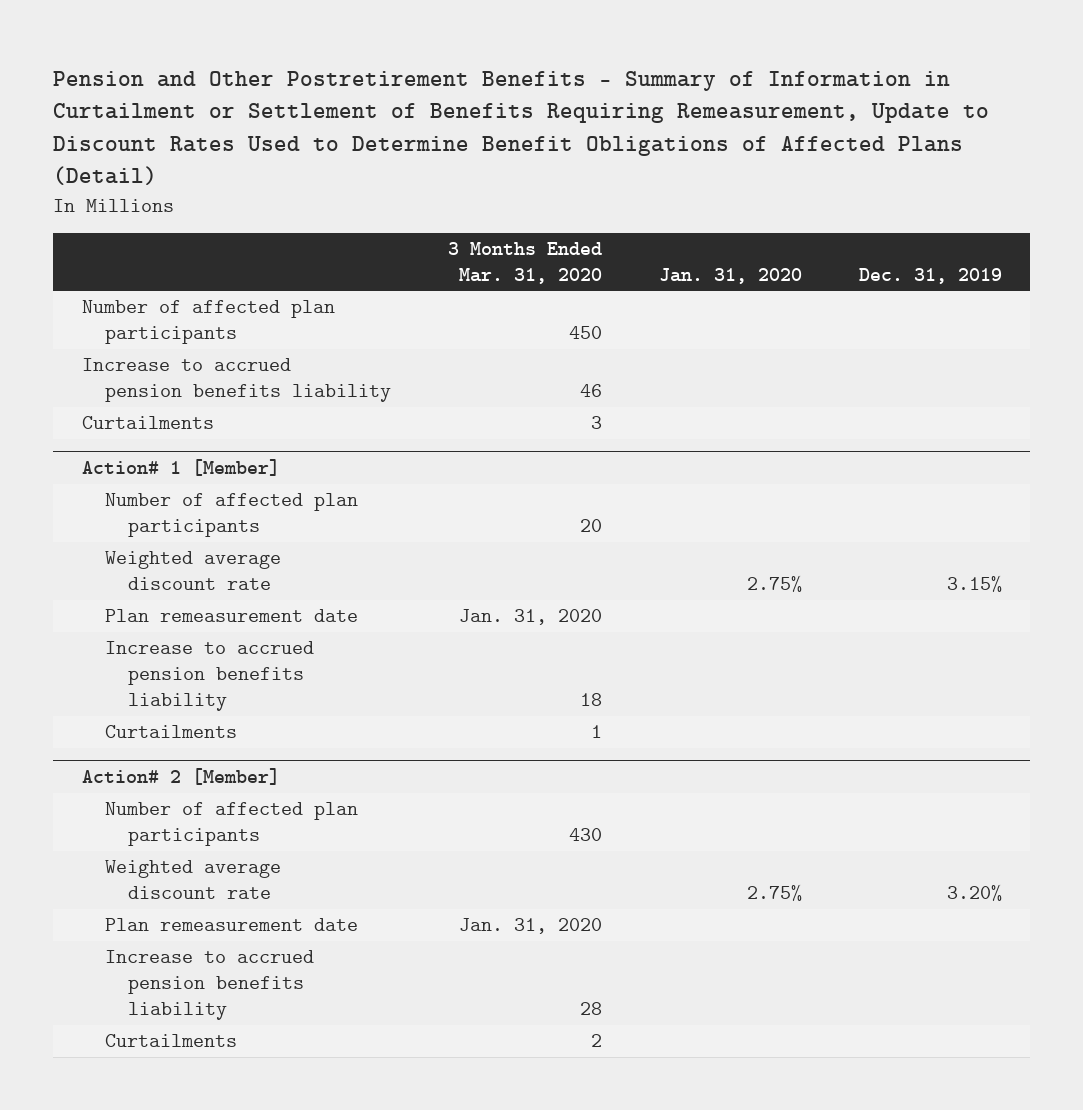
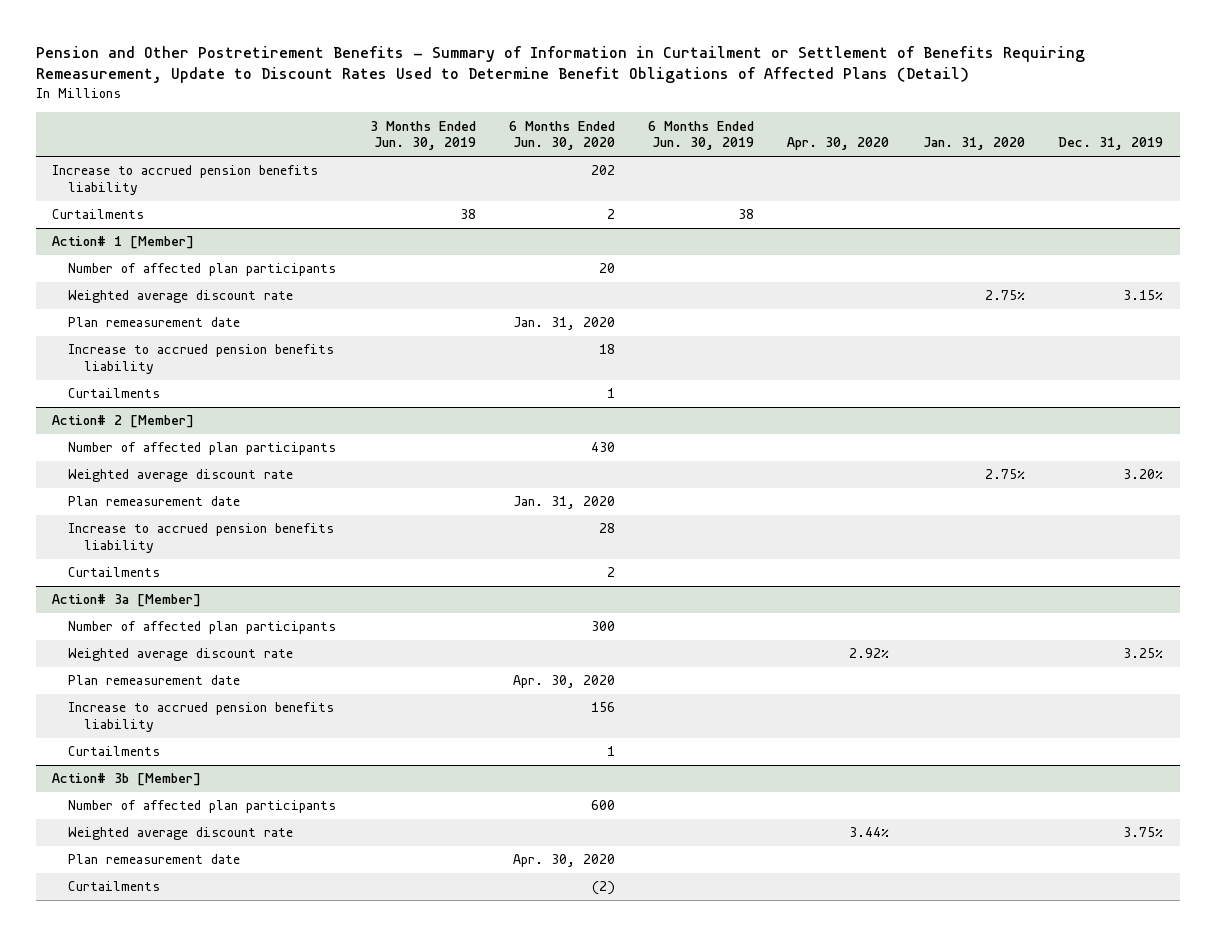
- | 3 Months Ended Mar. 31, 2020 | Jan. 31, 2020 | Dec. 31, 2019
+ | 3 Months Ended Jun. 30, 2019 | 6 Months Ended Jun. 30, 2020 | 6 Months Ended Jun. 30, 2019 | Apr. 30, 2020 | Jan. 31, 2020 | Dec. 31, 2019
- Number of affected plan participants | 450 | |
+ Action# 3a [Member]
+ Number of affected plan participants | | 300 | | | |
+ Weighted average discount rate | | | | 2.92% | | 3.25%
+ Plan remeasurement date | | Apr. 30, 2020 | | | |
+ Increase to accrued pension benefits liability | | 156 | | | |
+ Curtailments | | 1 | | | |
+ Action# 3b [Member]
+ Number of affected plan participants | | 600 | | | |
+ Weighted average discount rate | | | | 3.44% | | 3.75%
+ Plan remeasurement date | | Apr. 30, 2020 | | | |
+ Curtailments | | (2) | | | |

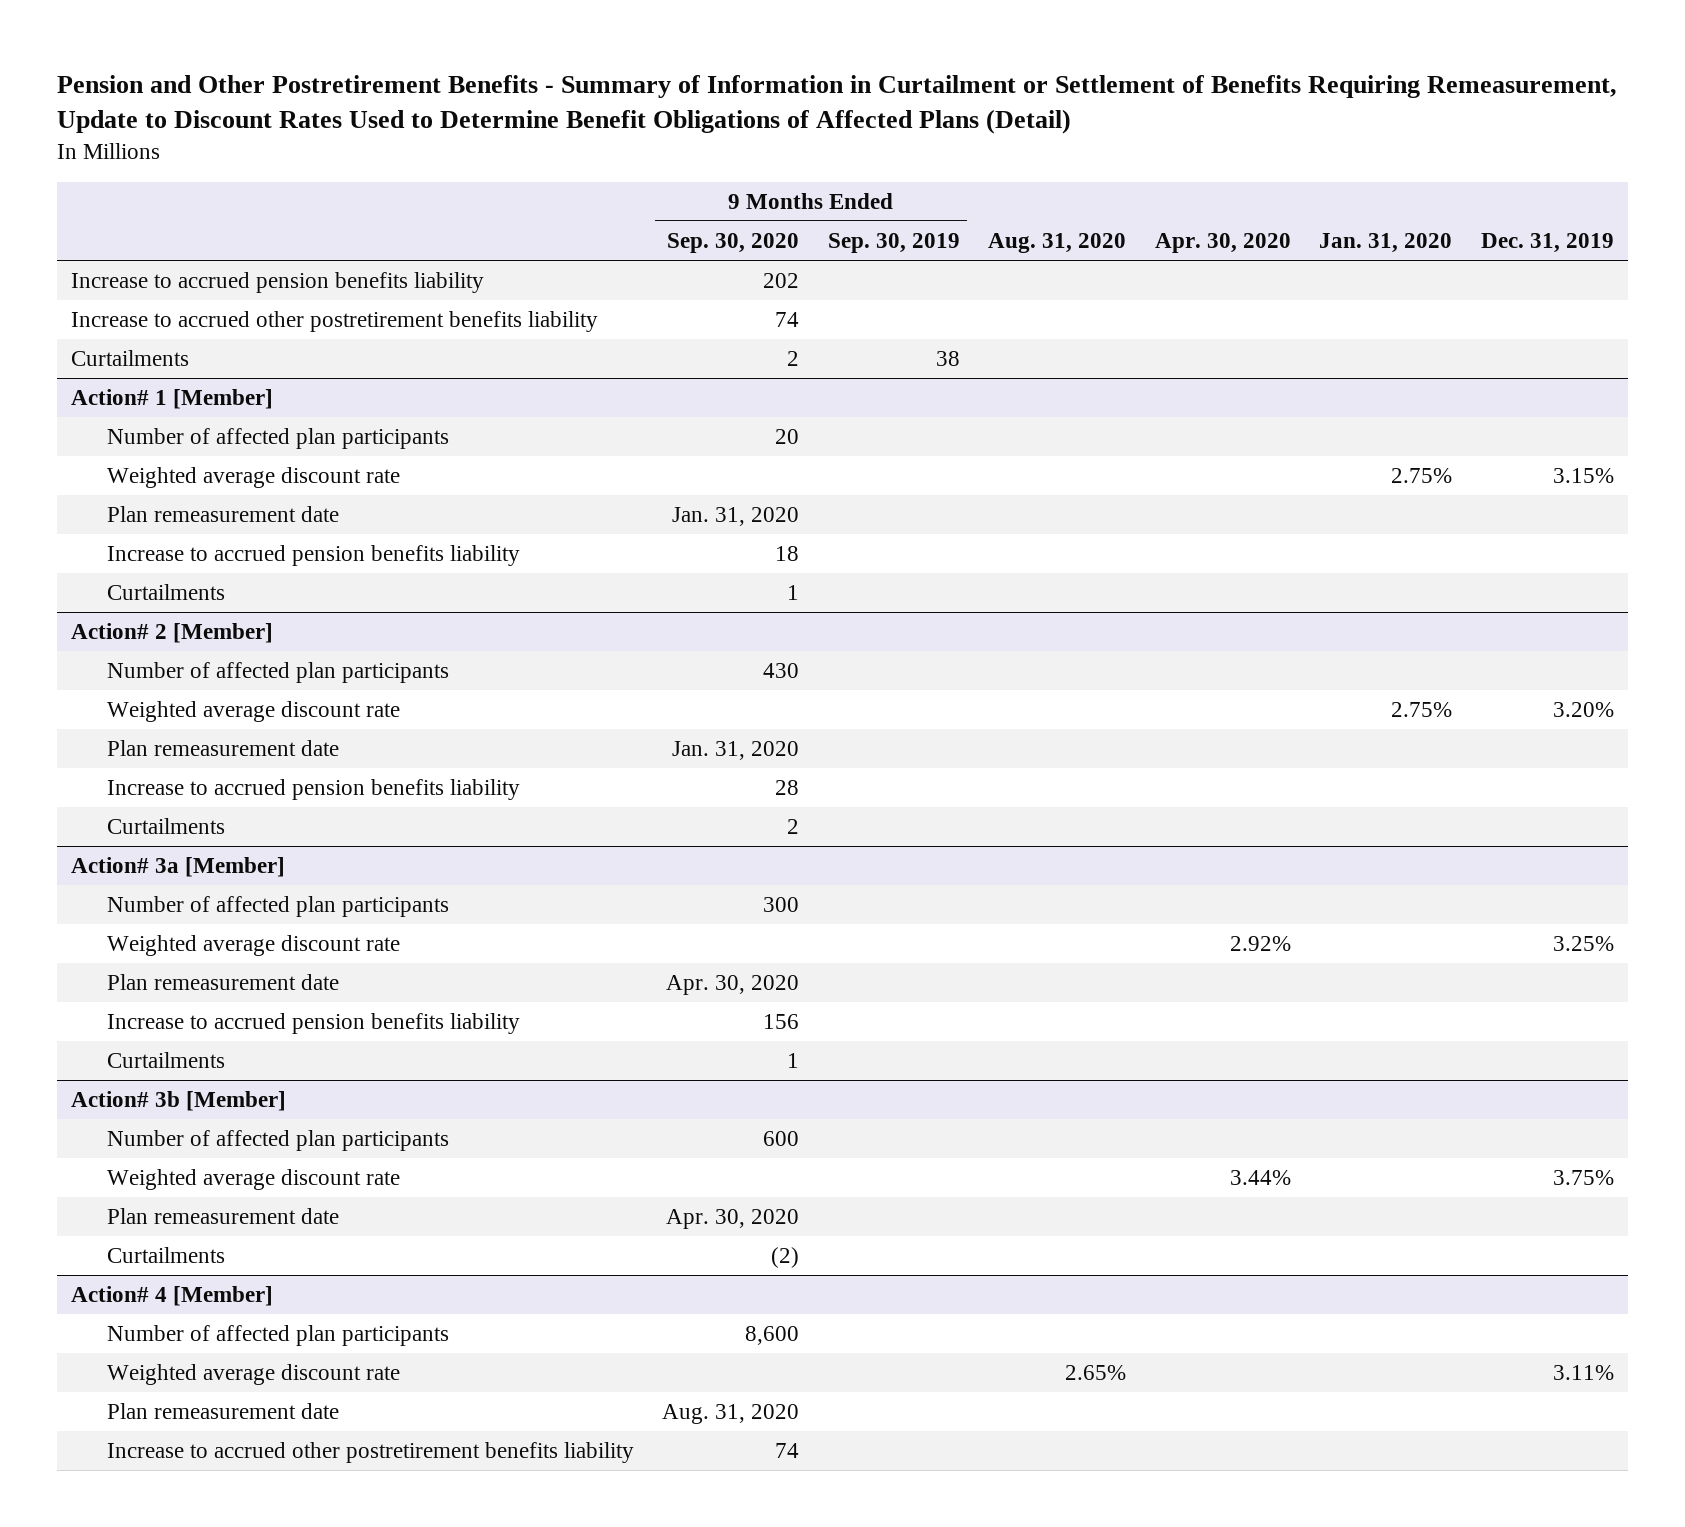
- | 3 Months Ended Jun. 30, 2019 | 6 Months Ended Jun. 30, 2020 | 6 Months Ended Jun. 30, 2019 | Apr. 30, 2020 | Jan. 31, 2020 | Dec. 31, 2019
+ | 9 Months Ended Sep. 30, 2020 | 9 Months Ended Sep. 30, 2019 | Aug. 31, 2020 | Apr. 30, 2020 | Jan. 31, 2020 | Dec. 31, 2019
+ Increase to accrued other postretirement benefits liability | 74 | | | | |
+ Action# 4 [Member]
+ Number of affected plan participants | 8,600 | | | | |
+ Weighted average discount rate | | | 2.65% | | | 3.11%
+ Plan remeasurement date | Aug. 31, 2020 | | | | |
+ Increase to accrued other postretirement benefits liability | 74 | | | | |

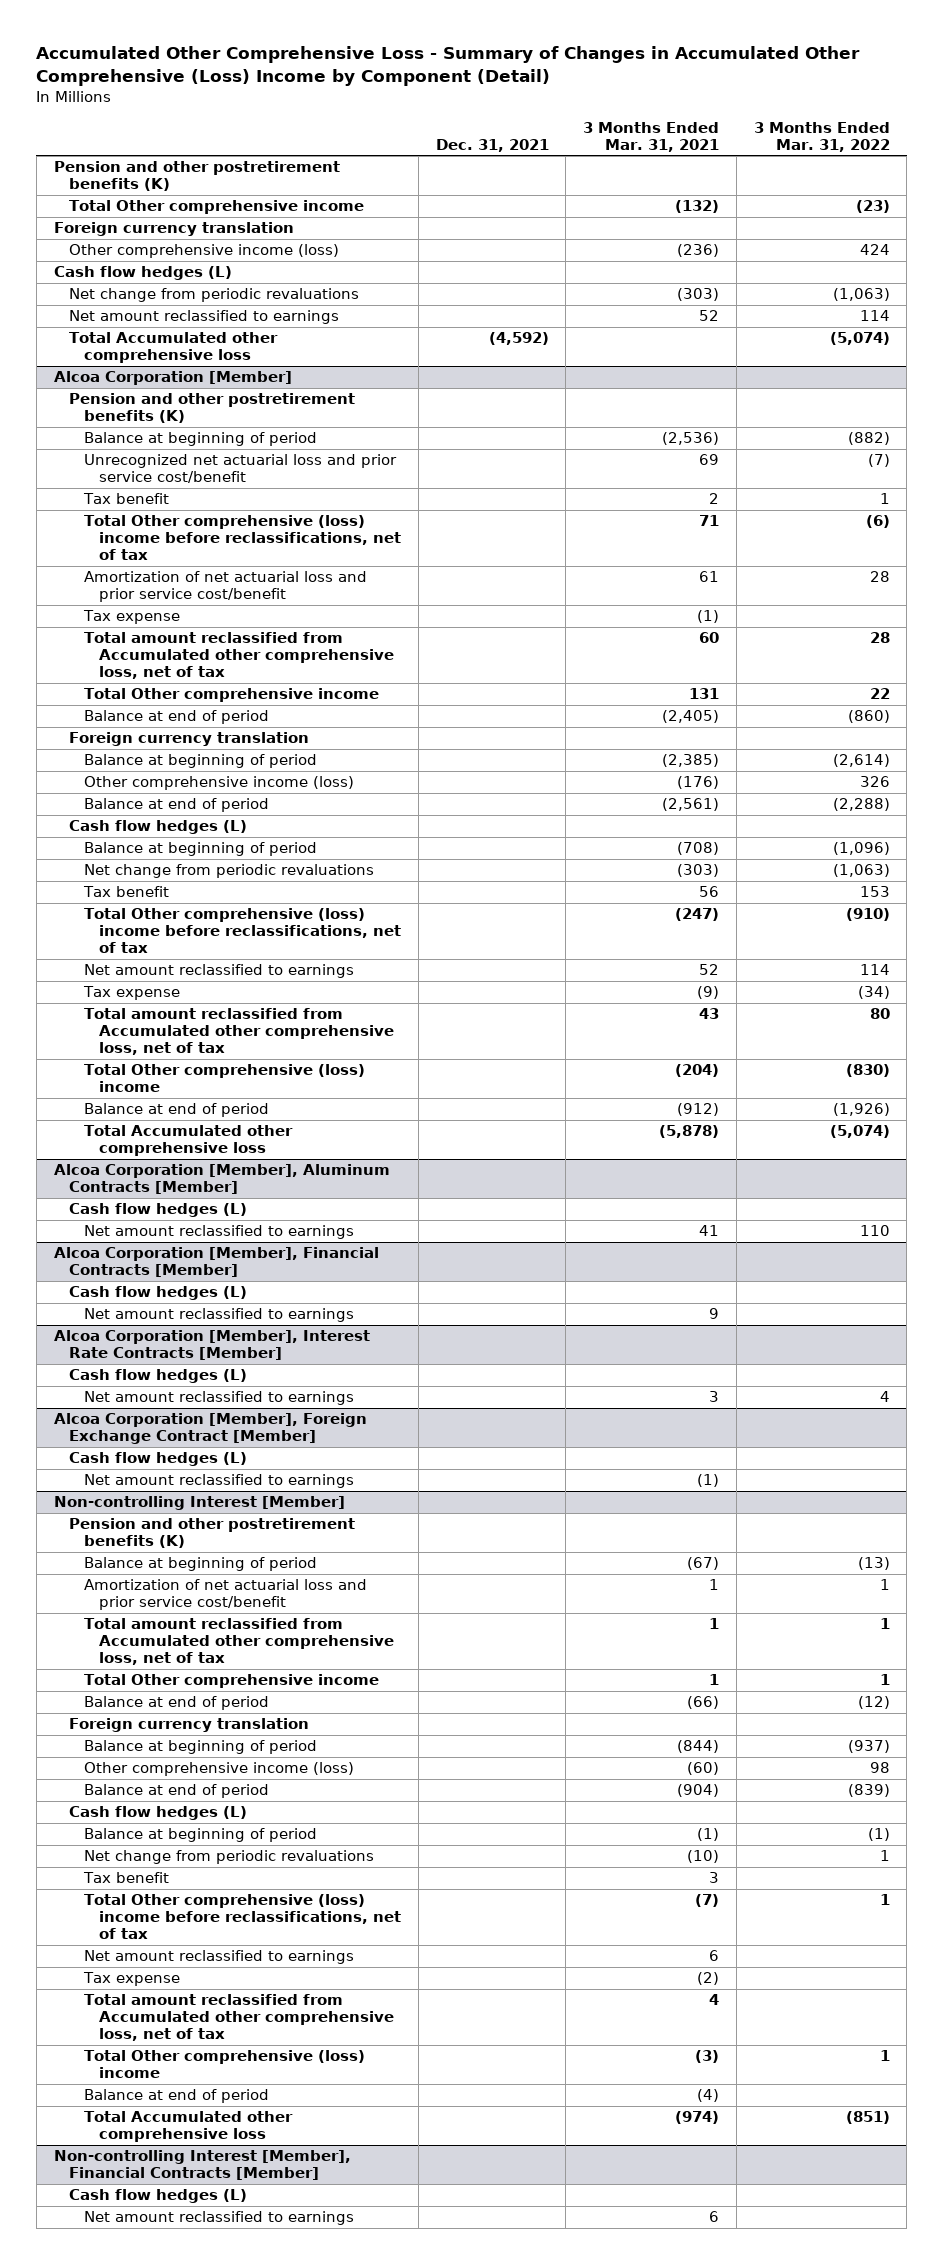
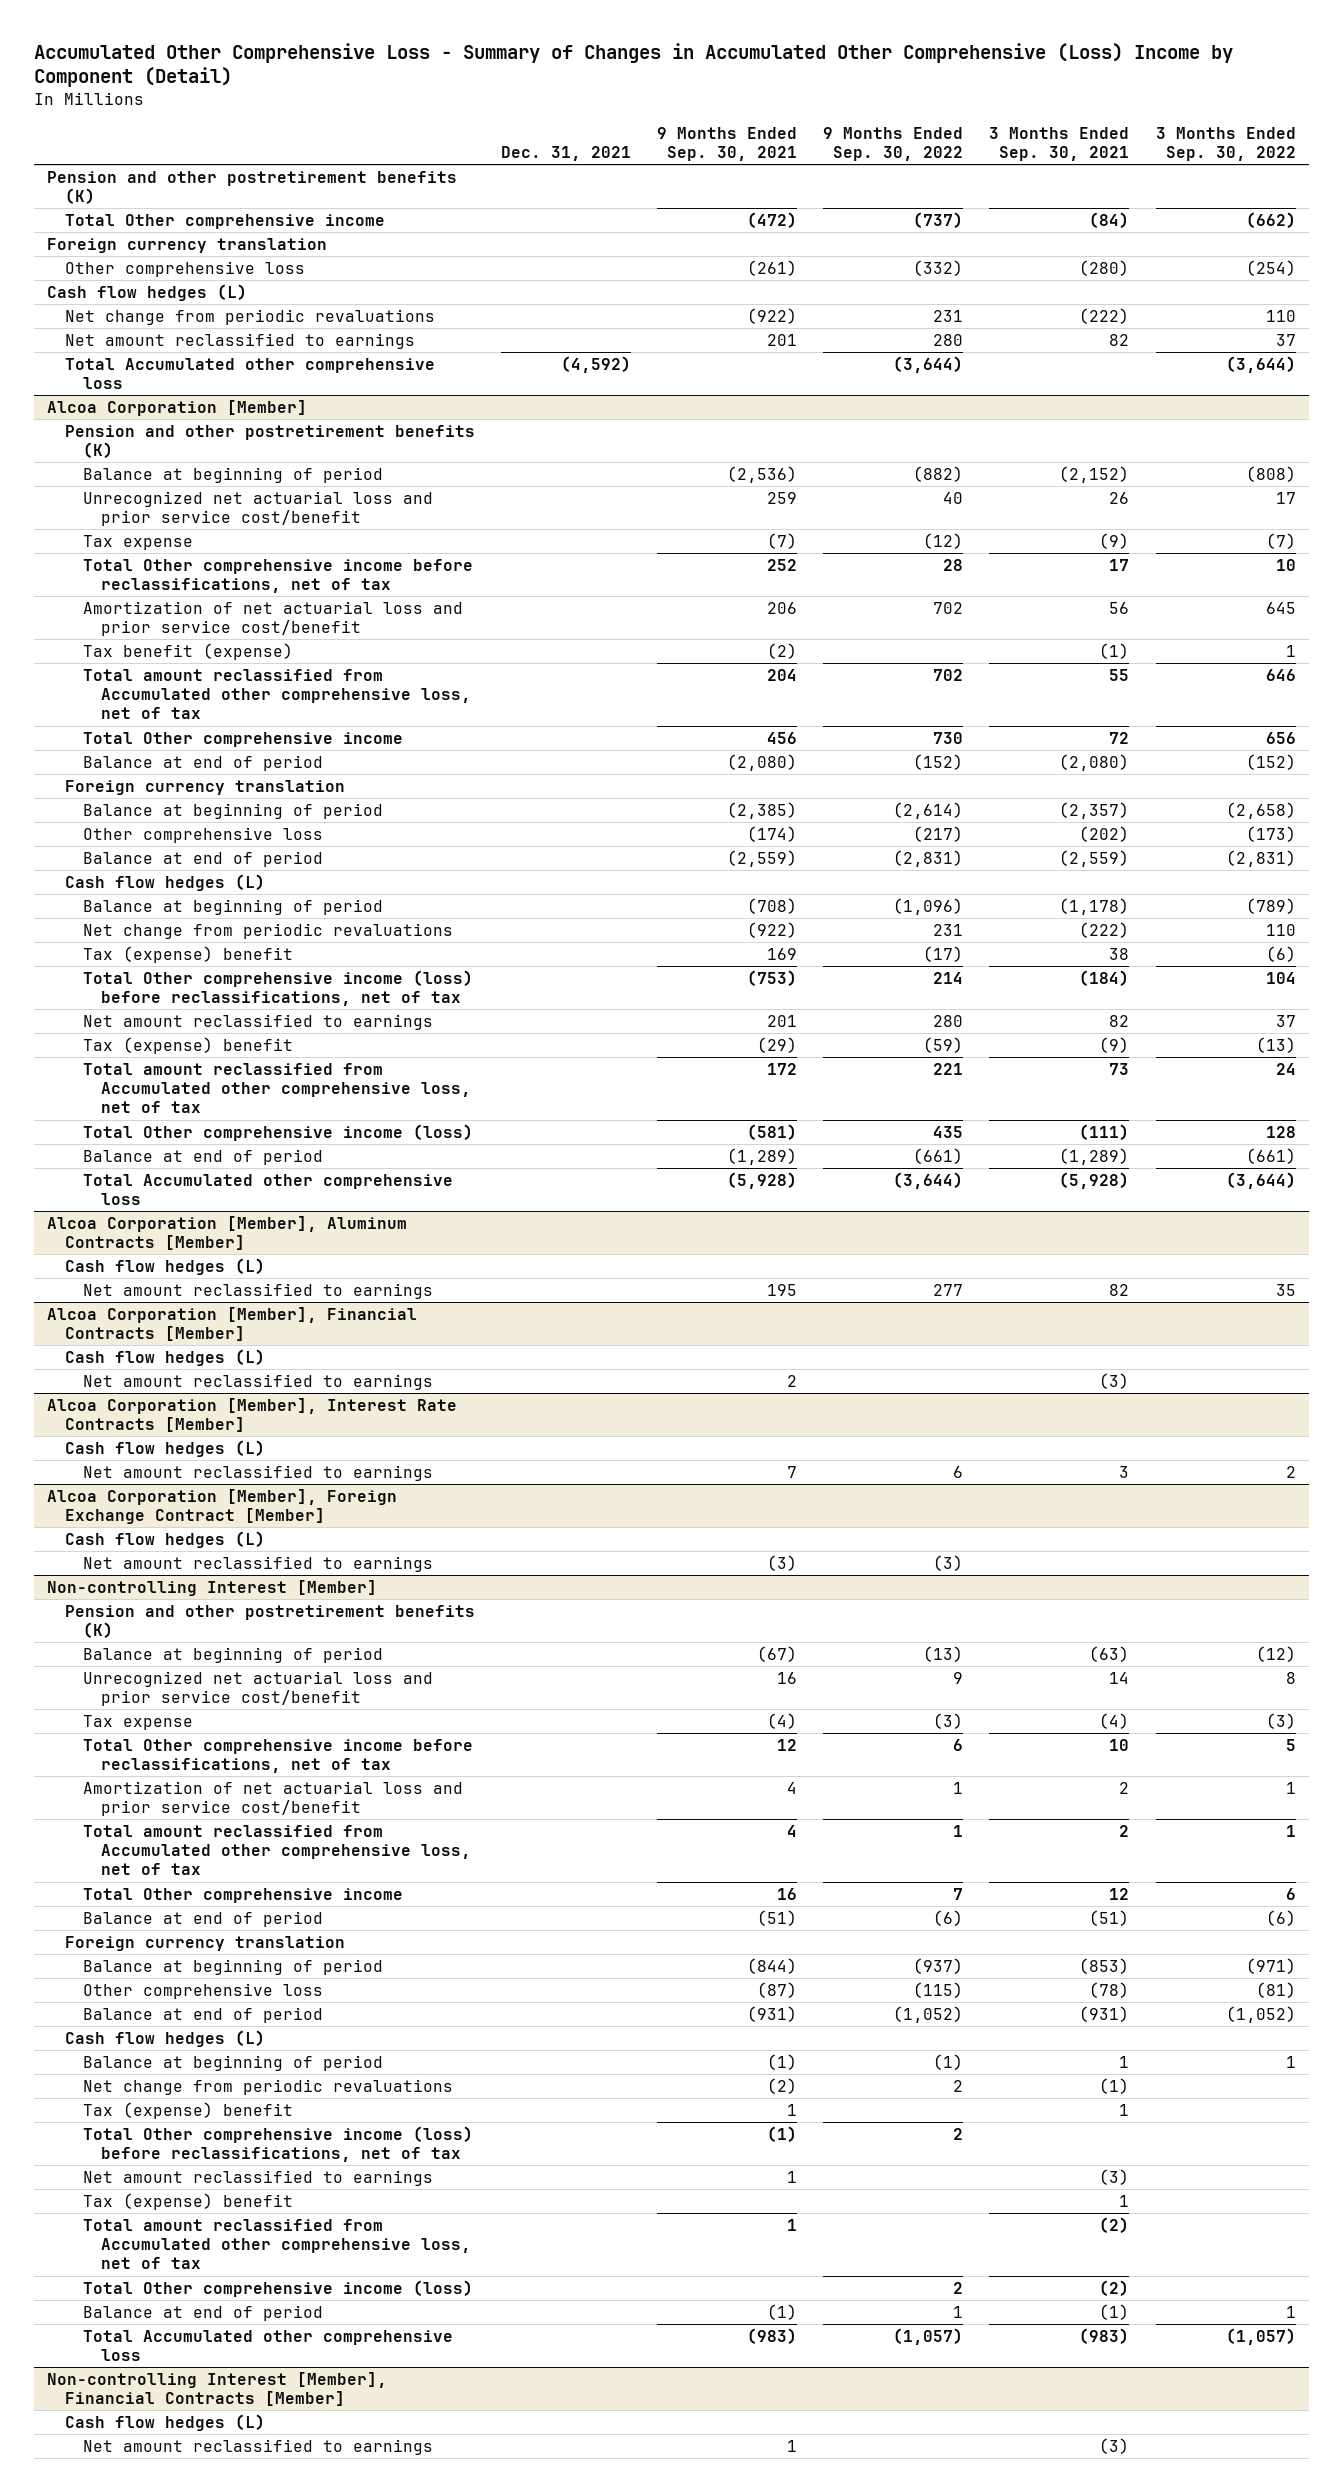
- | Dec. 31, 2021 | 3 Months Ended Mar. 31, 2021 | 3 Months Ended Mar. 31, 2022
+ | Dec. 31, 2021 | 9 Months Ended Sep. 30, 2021 | 9 Months Ended Sep. 30, 2022 | 3 Months Ended Sep. 30, 2021 | 3 Months Ended Sep. 30, 2022
- Other comprehensive income (loss) | | (236) | 424
+ Other comprehensive loss | | (261) | (332) | (280) | (254)
@ Alcoa Corporation [Member]
- Tax benefit | | 2 | 1
- Total Other comprehensive (loss) income before reclassifications, net of tax | | 71 | (6)
+ Total Other comprehensive income before reclassifications, net of tax | | 252 | 28 | 17 | 10
moved down: Amortization of net actuarial loss and prior service cost/benefit | | 206 | 702 | 56 | 645
+ Tax benefit (expense) | | (2) | | (1) | 1
- Other comprehensive income (loss) | | (176) | 326
+ Other comprehensive loss | | (174) | (217) | (202) | (173)
- Tax benefit | | 56 | 153
- Total Other comprehensive (loss) income before reclassifications, net of tax | | (247) | (910)
+ Tax (expense) benefit | | 169 | (17) | 38 | (6)
+ Total Other comprehensive income (loss) before reclassifications, net of tax | | (753) | 214 | (184) | 104
- Tax expense | | (9) | (34)
+ Tax (expense) benefit | | (29) | (59) | (9) | (13)
- Total Other comprehensive (loss) income | | (204) | (830)
+ Total Other comprehensive income (loss) | | (581) | 435 | (111) | 128
@ Non-controlling Interest [Member]
+ Unrecognized net actuarial loss and prior service cost/benefit | | 16 | 9 | 14 | 8
moved up: Tax expense | | (4) | (3) | (4) | (3)
+ Total Other comprehensive income before reclassifications, net of tax | | 12 | 6 | 10 | 5
- Other comprehensive income (loss) | | (60) | 98
+ Other comprehensive loss | | (87) | (115) | (78) | (81)
- Tax benefit | | 3 |
- Total Other comprehensive (loss) income before reclassifications, net of tax | | (7) | 1
+ Tax (expense) benefit | | 1 | | 1 |
+ Total Other comprehensive income (loss) before reclassifications, net of tax | | (1) | 2 | |
+ Tax (expense) benefit | | | | 1 |
- Total Other comprehensive (loss) income | | (3) | 1
+ Total Other comprehensive income (loss) | | | 2 | (2) |

